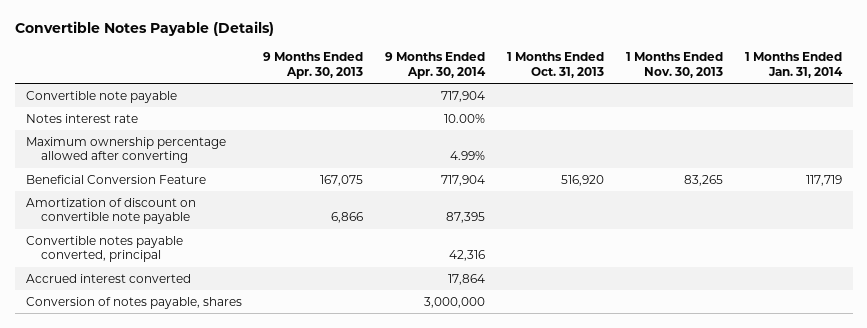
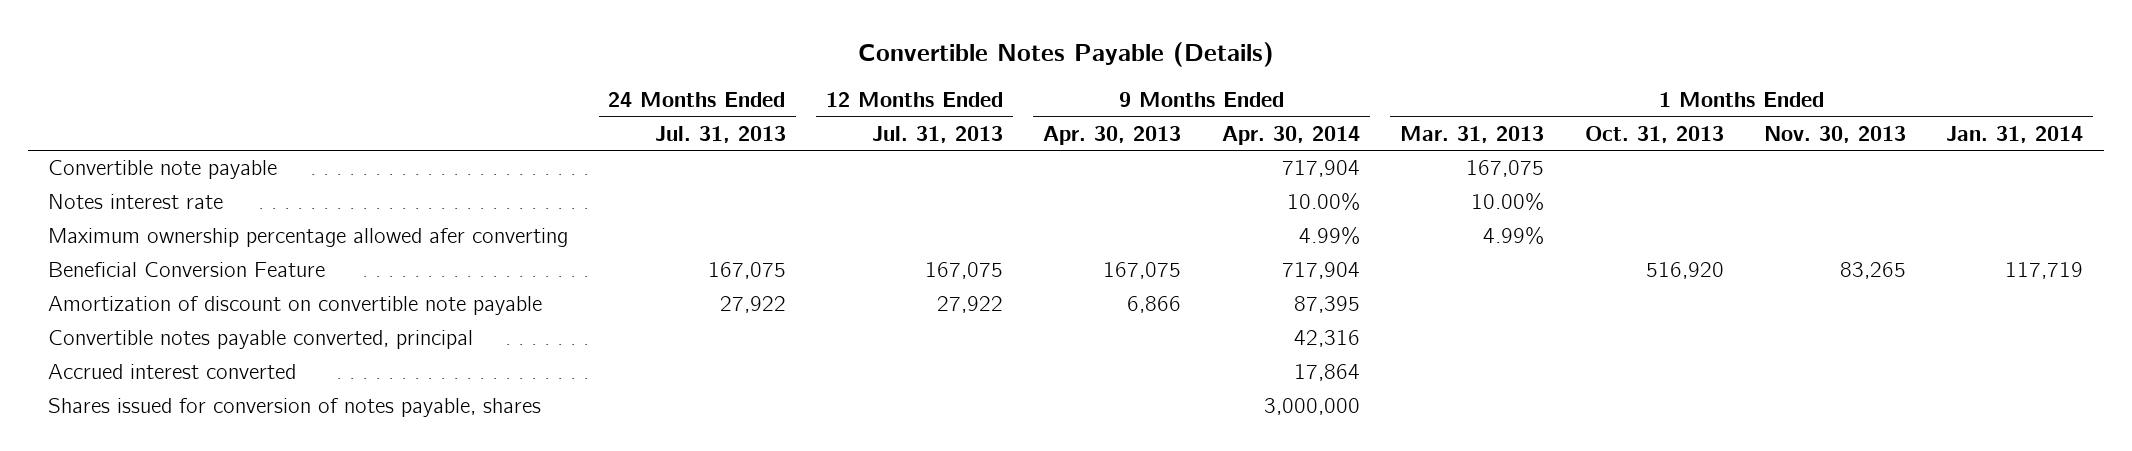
- | 9 Months Ended Apr. 30, 2013 | 9 Months Ended Apr. 30, 2014 | 1 Months Ended Oct. 31, 2013 | 1 Months Ended Nov. 30, 2013 | 1 Months Ended Jan. 31, 2014
+ | 24 Months Ended Jul. 31, 2013 | 12 Months Ended Jul. 31, 2013 | 9 Months Ended Apr. 30, 2013 | 9 Months Ended Apr. 30, 2014 | 1 Months Ended Mar. 31, 2013 | 1 Months Ended Oct. 31, 2013 | 1 Months Ended Nov. 30, 2013 | 1 Months Ended Jan. 31, 2014
- Maximum ownership percentage allowed after converting | | 4.99% | | |
+ Maximum ownership percentage allowed afer converting | | | | 4.99% | 4.99% | | |
- Conversion of notes payable, shares | | 3,000,000 | | |
+ Shares issued for conversion of notes payable, shares | | | | 3,000,000 | | | |

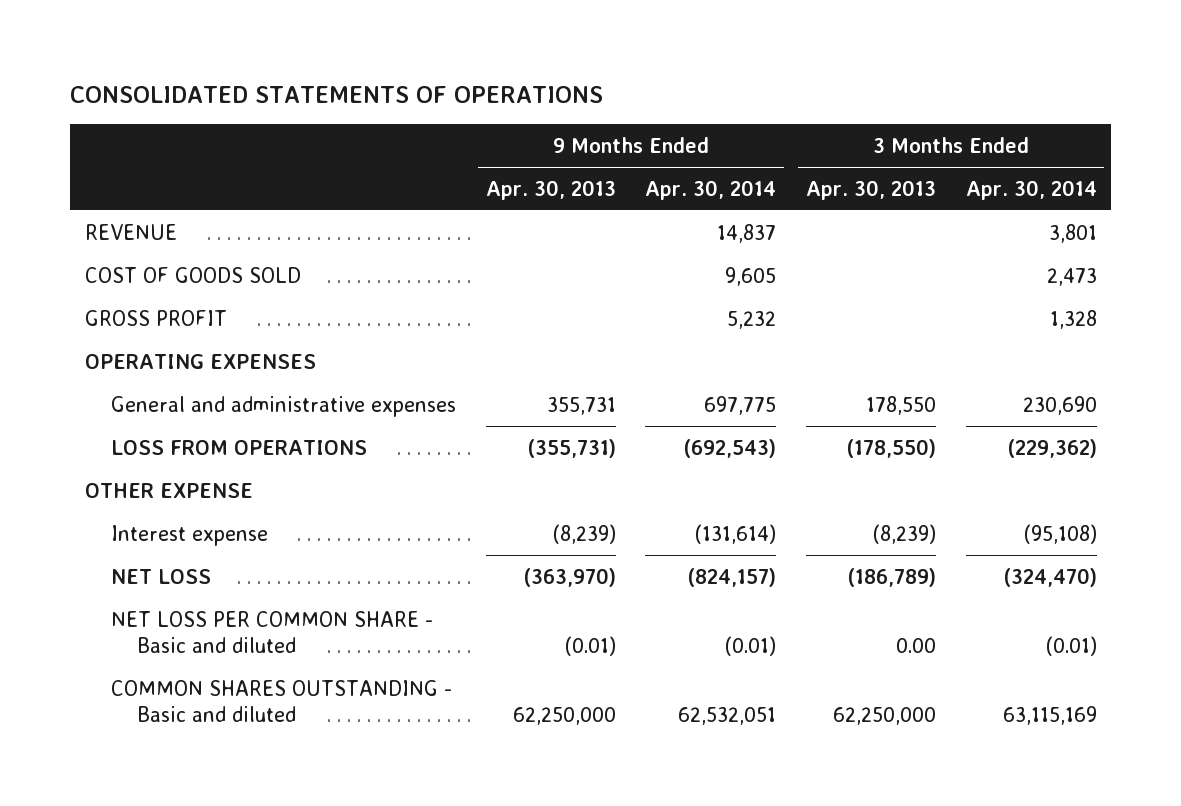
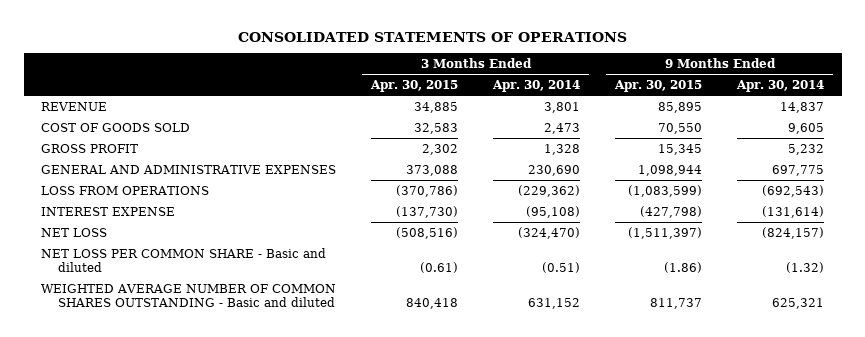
- | 9 Months Ended Apr. 30, 2013 | 9 Months Ended Apr. 30, 2014 | 3 Months Ended Apr. 30, 2013 | 3 Months Ended Apr. 30, 2014
+ | 3 Months Ended Apr. 30, 2015 | 3 Months Ended Apr. 30, 2014 | 9 Months Ended Apr. 30, 2015 | 9 Months Ended Apr. 30, 2014
- OPERATING EXPENSES
- General and administrative expenses | 355,731 | 697,775 | 178,550 | 230,690
+ GENERAL AND ADMINISTRATIVE EXPENSES | 373,088 | 230,690 | 1,098,944 | 697,775
- OTHER EXPENSE
- Interest expense | (8,239) | (131,614) | (8,239) | (95,108)
+ INTEREST EXPENSE | (137,730) | (95,108) | (427,798) | (131,614)
- NET LOSS PER COMMON SHARE - Basic and diluted | (0.01) | (0.01) | 0.00 | (0.01)
- COMMON SHARES OUTSTANDING - Basic and diluted | 62,250,000 | 62,532,051 | 62,250,000 | 63,115,169
+ NET LOSS PER COMMON SHARE - Basic and diluted | (0.61) | (0.51) | (1.86) | (1.32)
+ WEIGHTED AVERAGE NUMBER OF COMMON SHARES OUTSTANDING - Basic and diluted | 840,418 | 631,152 | 811,737 | 625,321

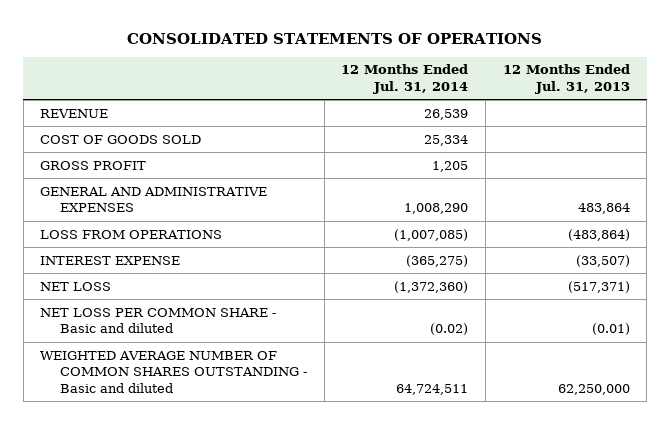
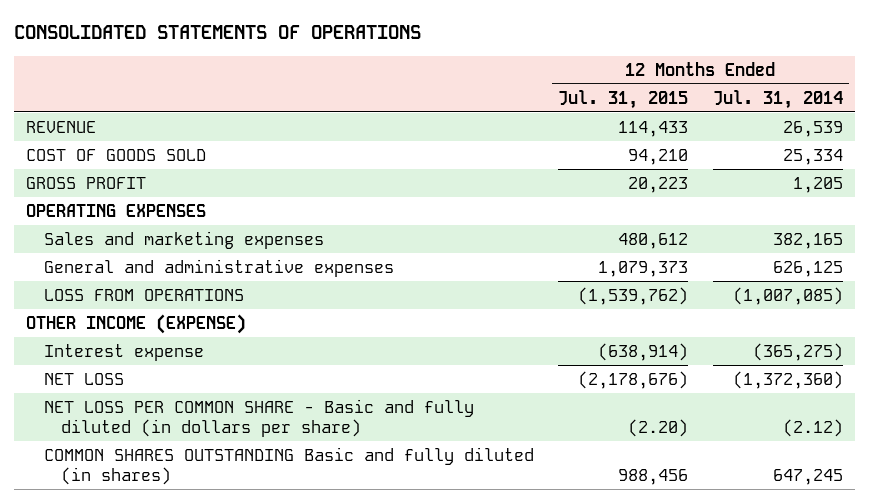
- | 12 Months Ended Jul. 31, 2014 | 12 Months Ended Jul. 31, 2013
+ | 12 Months Ended Jul. 31, 2015 | 12 Months Ended Jul. 31, 2014
- GENERAL AND ADMINISTRATIVE EXPENSES | 1,008,290 | 483,864
+ OPERATING EXPENSES
+ Sales and marketing expenses | 480,612 | 382,165
+ General and administrative expenses | 1,079,373 | 626,125
- INTEREST EXPENSE | (365,275) | (33,507)
+ OTHER INCOME (EXPENSE)
+ Interest expense | (638,914) | (365,275)
- NET LOSS PER COMMON SHARE - Basic and diluted | (0.02) | (0.01)
- WEIGHTED AVERAGE NUMBER OF COMMON SHARES OUTSTANDING - Basic and diluted | 64,724,511 | 62,250,000
+ NET LOSS PER COMMON SHARE - Basic and fully diluted (in dollars per share) | (2.20) | (2.12)
+ COMMON SHARES OUTSTANDING Basic and fully diluted (in shares) | 988,456 | 647,245

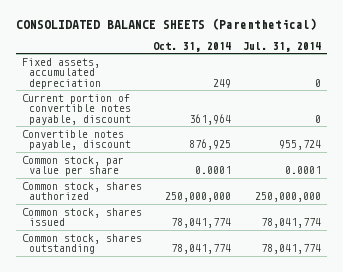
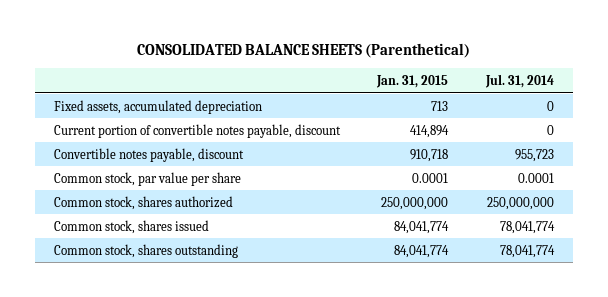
- | Oct. 31, 2014 | Jul. 31, 2014
+ | Jan. 31, 2015 | Jul. 31, 2014
- Convertible notes payable, discount | 876,925 | 955,724
+ Convertible notes payable, discount | 910,718 | 955,723

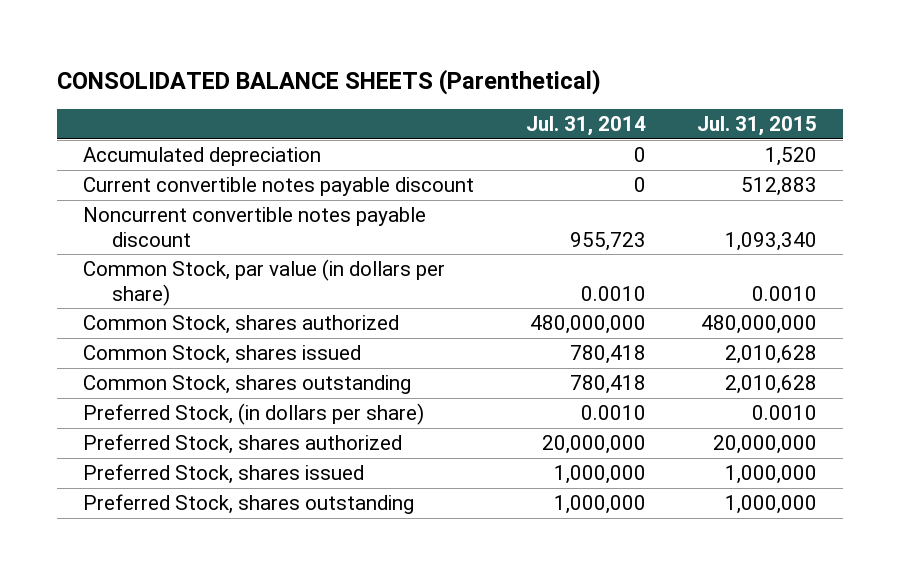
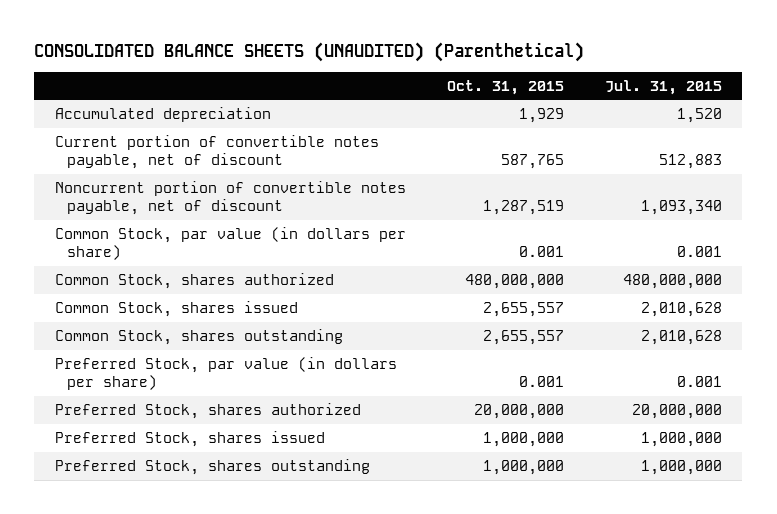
- CONSOLIDATED BALANCE SHEETS (Parenthetical)
+ CONSOLIDATED BALANCE SHEETS (UNAUDITED) (Parenthetical)
- | Jul. 31, 2014 | Jul. 31, 2015
+ | Oct. 31, 2015 | Jul. 31, 2015
- Current convertible notes payable discount | 0 | 512,883
- Noncurrent convertible notes payable discount | 955,723 | 1,093,340
- Common Stock, par value (in dollars per share) | 0.0010 | 0.0010
+ Current portion of convertible notes payable, net of discount | 587,765 | 512,883
+ Noncurrent portion of convertible notes payable, net of discount | 1,287,519 | 1,093,340
+ Common Stock, par value (in dollars per share) | 0.001 | 0.001
- Preferred Stock, (in dollars per share) | 0.0010 | 0.0010
+ Preferred Stock, par value (in dollars per share) | 0.001 | 0.001

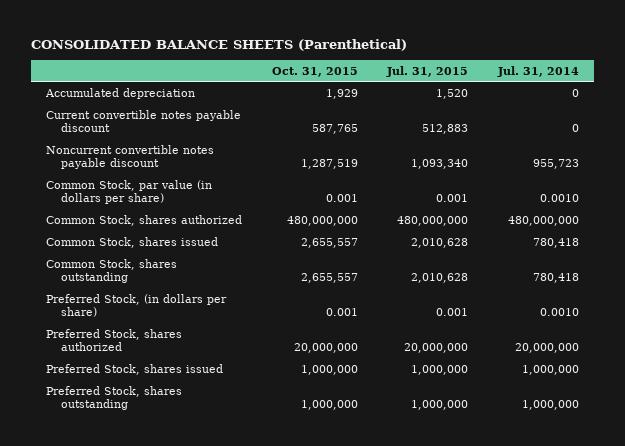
- CONSOLIDATED BALANCE SHEETS (UNAUDITED) (Parenthetical)
+ CONSOLIDATED BALANCE SHEETS (Parenthetical)
- | Oct. 31, 2015 | Jul. 31, 2015
+ | Oct. 31, 2015 | Jul. 31, 2015 | Jul. 31, 2014
- Current portion of convertible notes payable, net of discount | 587,765 | 512,883
- Noncurrent portion of convertible notes payable, net of discount | 1,287,519 | 1,093,340
+ Current convertible notes payable discount | 587,765 | 512,883 | 0
+ Noncurrent convertible notes payable discount | 1,287,519 | 1,093,340 | 955,723
- Preferred Stock, par value (in dollars per share) | 0.001 | 0.001
+ Preferred Stock, (in dollars per share) | 0.001 | 0.001 | 0.0010

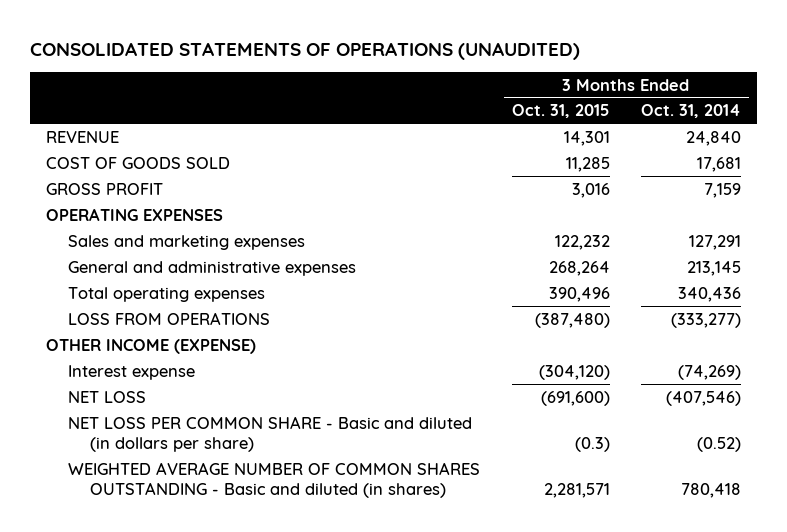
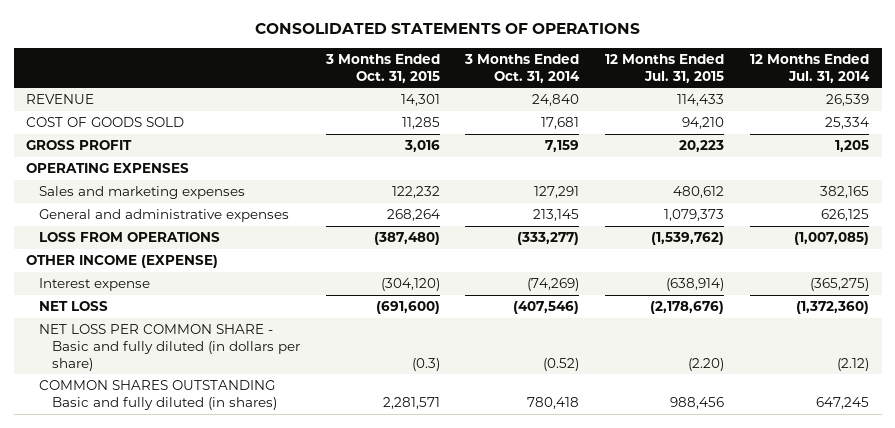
- CONSOLIDATED STATEMENTS OF OPERATIONS (UNAUDITED)
+ CONSOLIDATED STATEMENTS OF OPERATIONS
- | 3 Months Ended Oct. 31, 2015 | 3 Months Ended Oct. 31, 2014
+ | 3 Months Ended Oct. 31, 2015 | 3 Months Ended Oct. 31, 2014 | 12 Months Ended Jul. 31, 2015 | 12 Months Ended Jul. 31, 2014
- Total operating expenses | 390,496 | 340,436
- NET LOSS PER COMMON SHARE - Basic and diluted (in dollars per share) | (0.3) | (0.52)
- WEIGHTED AVERAGE NUMBER OF COMMON SHARES OUTSTANDING - Basic and diluted (in shares) | 2,281,571 | 780,418
+ NET LOSS PER COMMON SHARE - Basic and fully diluted (in dollars per share) | (0.3) | (0.52) | (2.20) | (2.12)
+ COMMON SHARES OUTSTANDING Basic and fully diluted (in shares) | 2,281,571 | 780,418 | 988,456 | 647,245

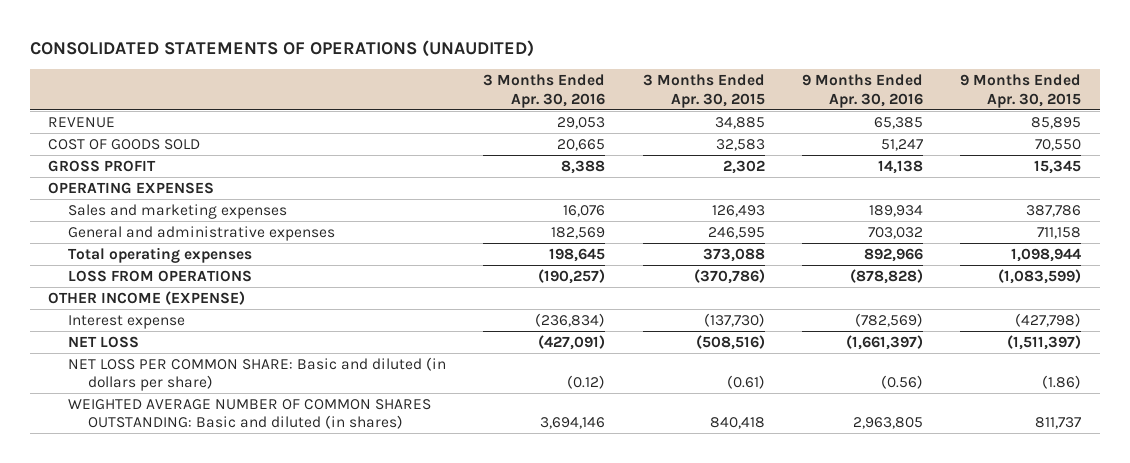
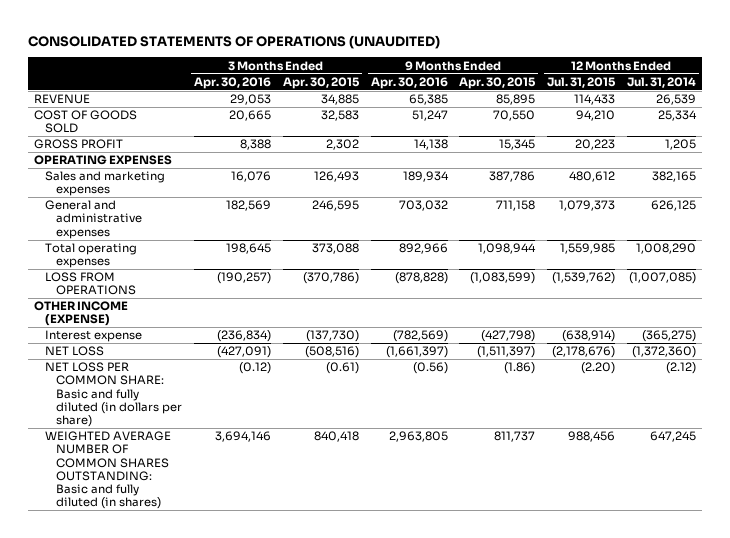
- | 3 Months Ended Apr. 30, 2016 | 3 Months Ended Apr. 30, 2015 | 9 Months Ended Apr. 30, 2016 | 9 Months Ended Apr. 30, 2015
+ | 3 Months Ended Apr. 30, 2016 | 3 Months Ended Apr. 30, 2015 | 9 Months Ended Apr. 30, 2016 | 9 Months Ended Apr. 30, 2015 | 12 Months Ended Jul. 31, 2015 | 12 Months Ended Jul. 31, 2014
- NET LOSS PER COMMON SHARE: Basic and diluted (in dollars per share) | (0.12) | (0.61) | (0.56) | (1.86)
- WEIGHTED AVERAGE NUMBER OF COMMON SHARES OUTSTANDING: Basic and diluted (in shares) | 3,694,146 | 840,418 | 2,963,805 | 811,737
+ NET LOSS PER COMMON SHARE: Basic and fully diluted (in dollars per share) | (0.12) | (0.61) | (0.56) | (1.86) | (2.20) | (2.12)
+ WEIGHTED AVERAGE NUMBER OF COMMON SHARES OUTSTANDING: Basic and fully diluted (in shares) | 3,694,146 | 840,418 | 2,963,805 | 811,737 | 988,456 | 647,245

